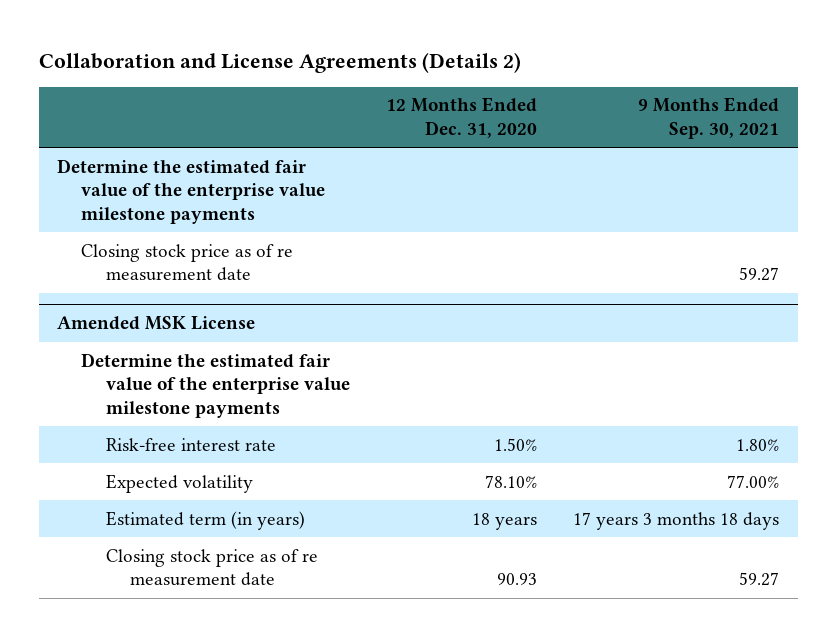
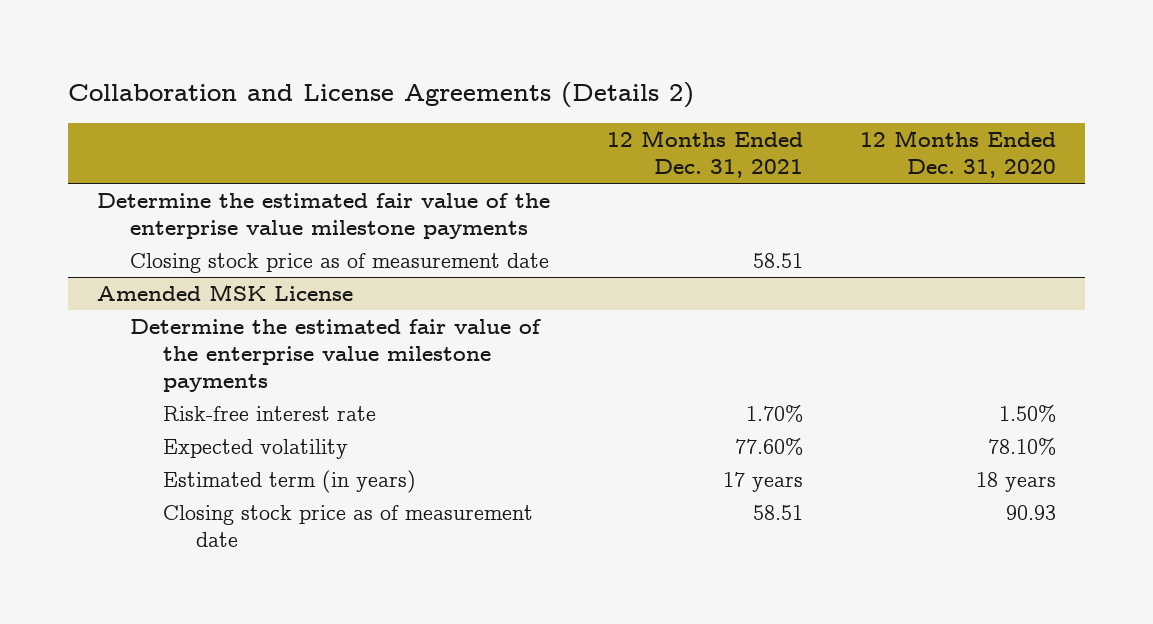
- | 12 Months Ended Dec. 31, 2020 | 9 Months Ended Sep. 30, 2021
+ | 12 Months Ended Dec. 31, 2021 | 12 Months Ended Dec. 31, 2020
- Closing stock price as of re measurement date | | 59.27
+ Closing stock price as of measurement date | 58.51 |
@ Amended MSK License
- Closing stock price as of re measurement date | 90.93 | 59.27
+ Closing stock price as of measurement date | 58.51 | 90.93

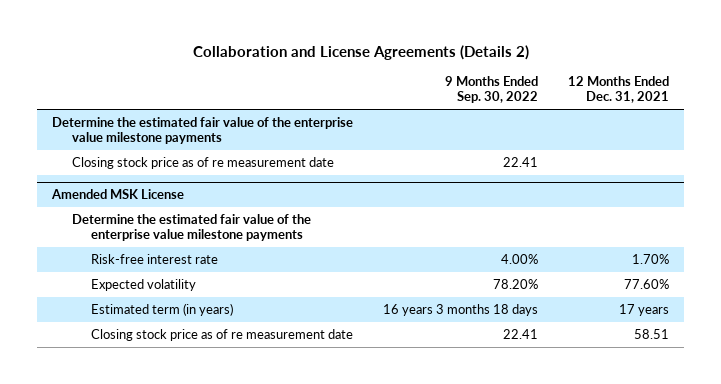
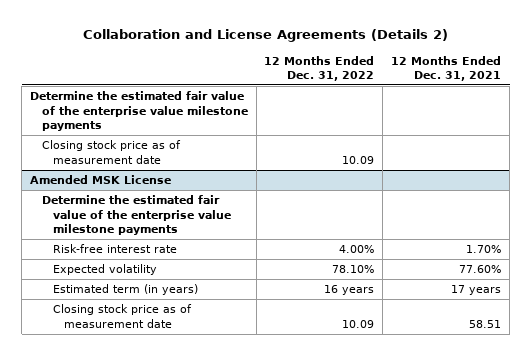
- | 9 Months Ended Sep. 30, 2022 | 12 Months Ended Dec. 31, 2021
+ | 12 Months Ended Dec. 31, 2022 | 12 Months Ended Dec. 31, 2021
- Closing stock price as of re measurement date | 22.41 |
+ Closing stock price as of measurement date | 10.09 |
@ Amended MSK License
- Closing stock price as of re measurement date | 22.41 | 58.51
+ Closing stock price as of measurement date | 10.09 | 58.51

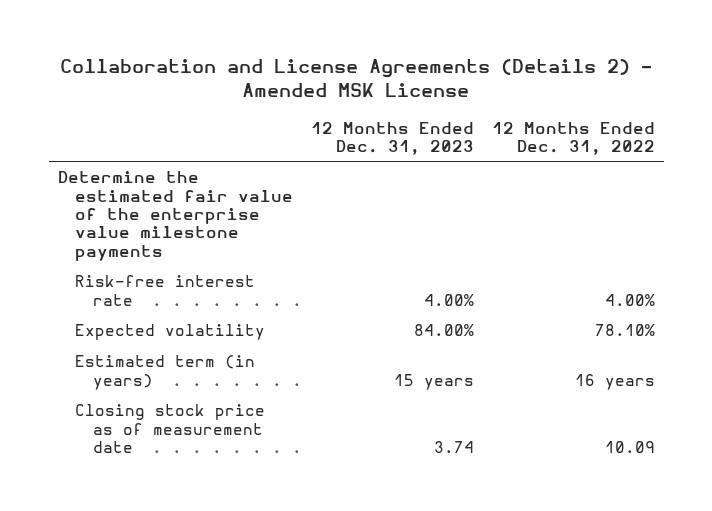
- Collaboration and License Agreements (Details 2)
+ Collaboration and License Agreements (Details 2) - Amended MSK License
- | 12 Months Ended Dec. 31, 2022 | 12 Months Ended Dec. 31, 2021
+ | 12 Months Ended Dec. 31, 2023 | 12 Months Ended Dec. 31, 2022
- Closing stock price as of measurement date | 10.09 |
- Amended MSK License
- Determine the estimated fair value of the enterprise value milestone payments

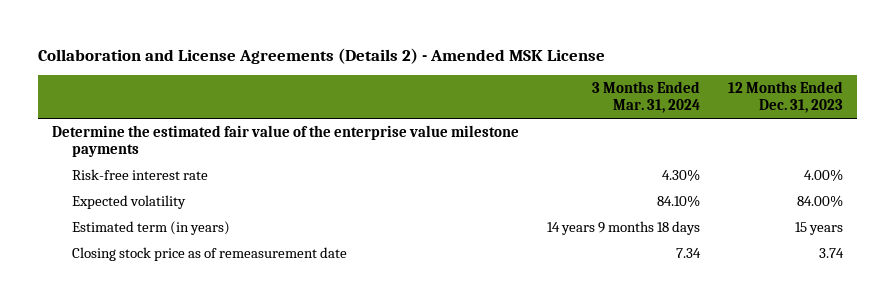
- | 12 Months Ended Dec. 31, 2023 | 12 Months Ended Dec. 31, 2022
+ | 3 Months Ended Mar. 31, 2024 | 12 Months Ended Dec. 31, 2023
- Closing stock price as of measurement date | 3.74 | 10.09
+ Closing stock price as of remeasurement date | 7.34 | 3.74

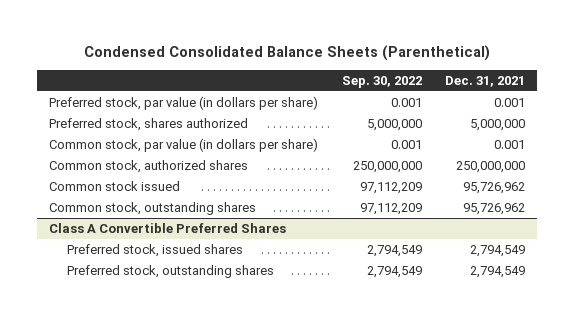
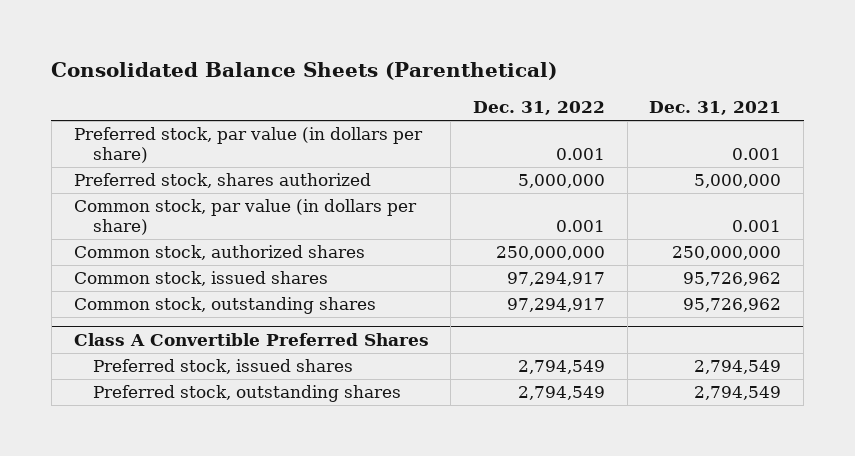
- Condensed Consolidated Balance Sheets (Parenthetical)
+ Consolidated Balance Sheets (Parenthetical)
- | Sep. 30, 2022 | Dec. 31, 2021
+ | Dec. 31, 2022 | Dec. 31, 2021
- Common stock issued | 97,112,209 | 95,726,962
+ Common stock, issued shares | 97,294,917 | 95,726,962

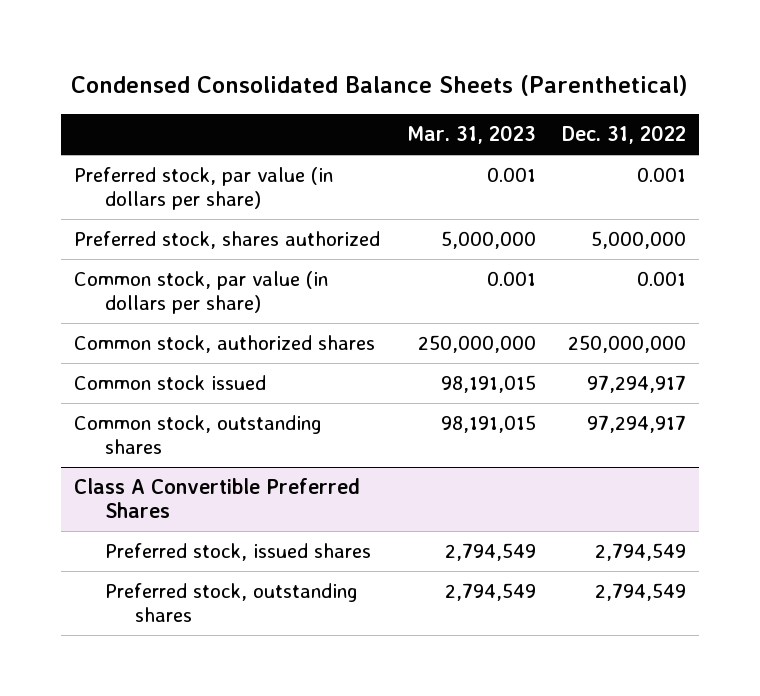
- Consolidated Balance Sheets (Parenthetical)
+ Condensed Consolidated Balance Sheets (Parenthetical)
- | Dec. 31, 2022 | Dec. 31, 2021
+ | Mar. 31, 2023 | Dec. 31, 2022
- Common stock, issued shares | 97,294,917 | 95,726,962
+ Common stock issued | 98,191,015 | 97,294,917

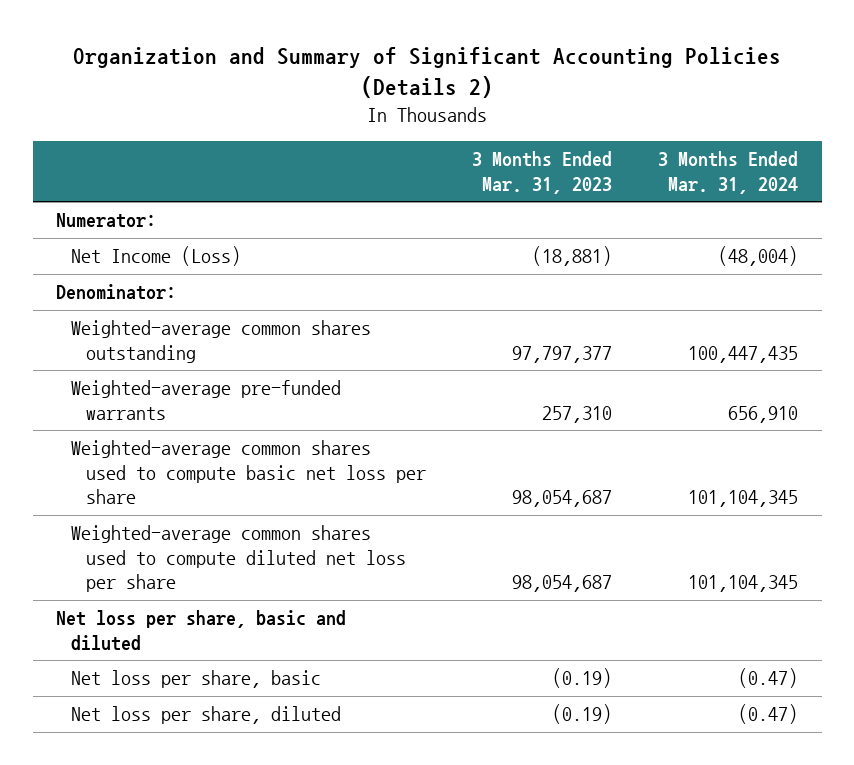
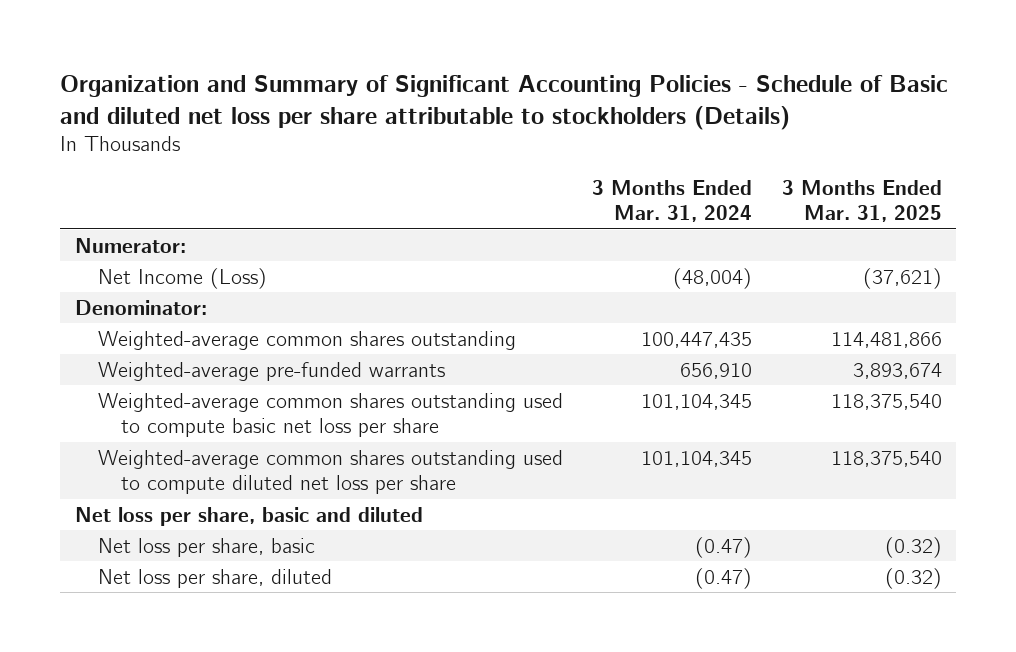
- Organization and Summary of Significant Accounting Policies (Details 2)
+ Organization and Summary of Significant Accounting Policies - Schedule of Basic and diluted net loss per share attributable to stockholders (Details)
- | 3 Months Ended Mar. 31, 2023 | 3 Months Ended Mar. 31, 2024
+ | 3 Months Ended Mar. 31, 2024 | 3 Months Ended Mar. 31, 2025
- Weighted-average common shares used to compute basic net loss per share | 98,054,687 | 101,104,345
- Weighted-average common shares used to compute diluted net loss per share | 98,054,687 | 101,104,345
+ Weighted-average common shares outstanding used to compute basic net loss per share | 101,104,345 | 118,375,540
+ Weighted-average common shares outstanding used to compute diluted net loss per share | 101,104,345 | 118,375,540

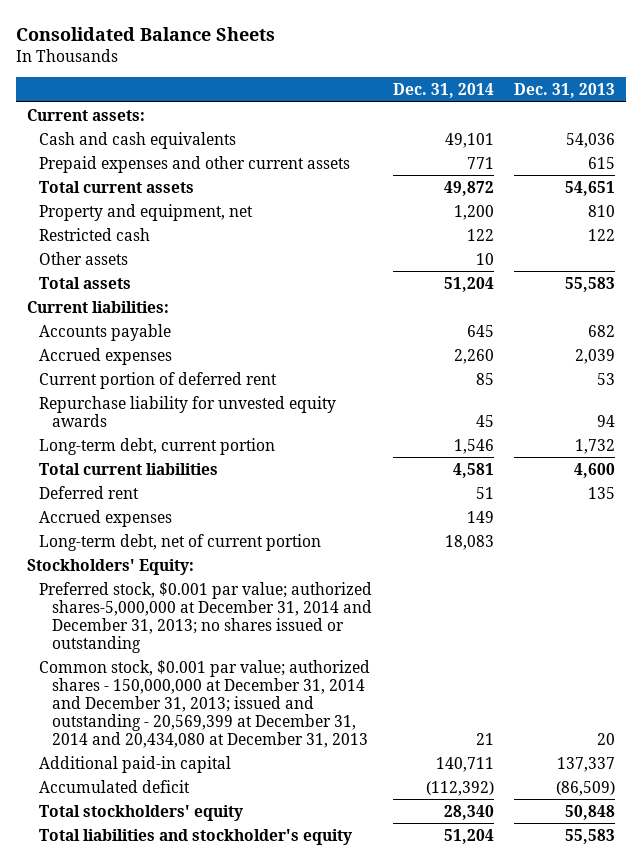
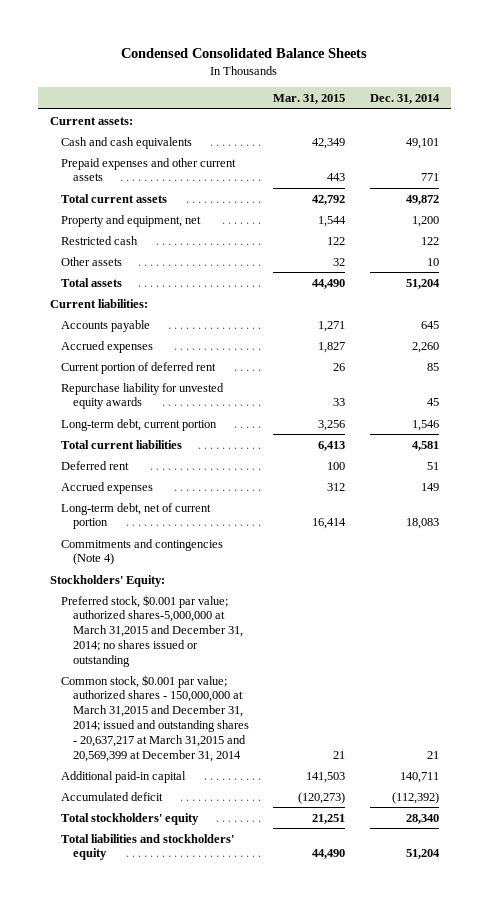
- Consolidated Balance Sheets
+ Condensed Consolidated Balance Sheets
- | Dec. 31, 2014 | Dec. 31, 2013
+ | Mar. 31, 2015 | Dec. 31, 2014
+ Commitments and contingencies (Note 4)
- Preferred stock, $0.001 par value; authorized shares-5,000,000 at December 31, 2014 and December 31, 2013; no shares issued or outstanding
- Common stock, $0.001 par value; authorized shares - 150,000,000 at December 31, 2014 and December 31, 2013; issued and outstanding - 20,569,399 at December 31, 2014 and 20,434,080 at December 31, 2013 | 21 | 20
+ Preferred stock, $0.001 par value; authorized shares-5,000,000 at March 31,2015 and December 31, 2014; no shares issued or outstanding
+ Common stock, $0.001 par value; authorized shares - 150,000,000 at March 31,2015 and December 31, 2014; issued and outstanding shares - 20,637,217 at March 31,2015 and 20,569,399 at December 31, 2014 | 21 | 21
- Total liabilities and stockholder's equity | 51,204 | 55,583
+ Total liabilities and stockholders' equity | 44,490 | 51,204

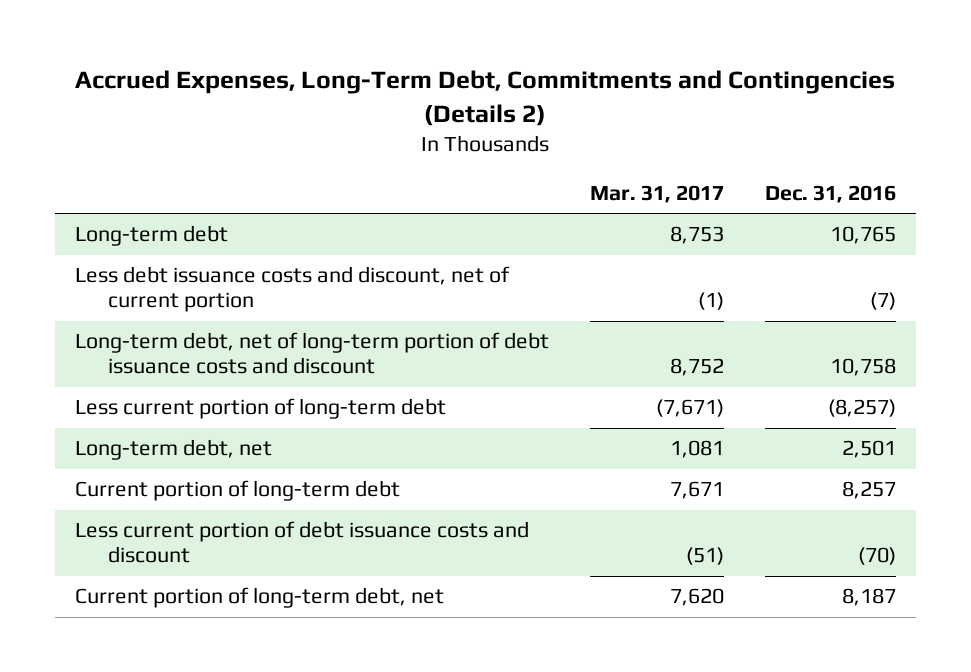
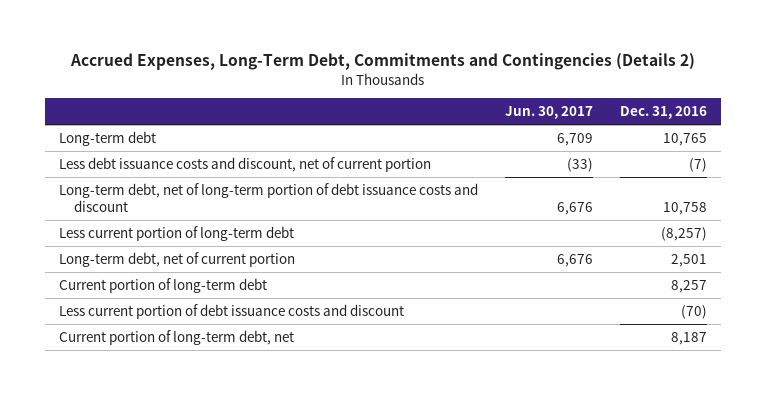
- | Mar. 31, 2017 | Dec. 31, 2016
+ | Jun. 30, 2017 | Dec. 31, 2016
- Long-term debt, net | 1,081 | 2,501
+ Long-term debt, net of current portion | 6,676 | 2,501

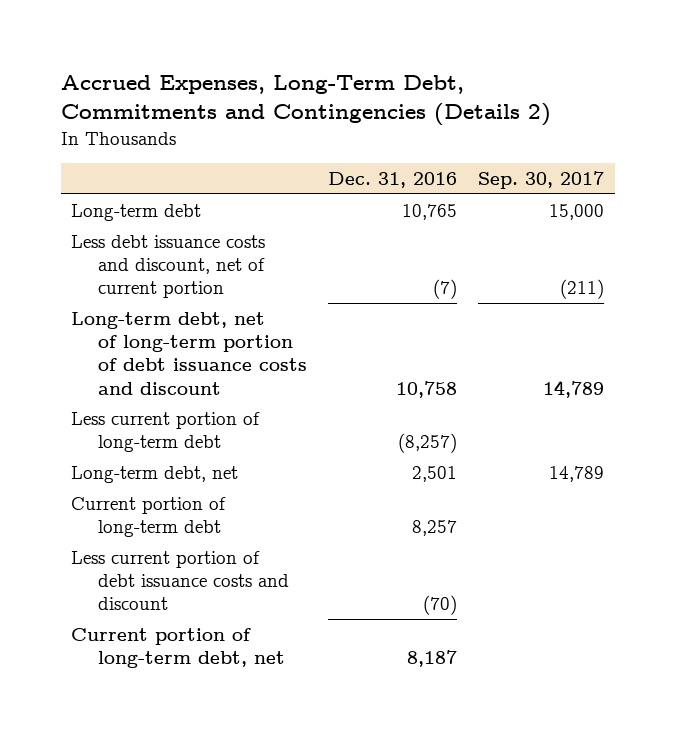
- | Jun. 30, 2017 | Dec. 31, 2016
+ | Dec. 31, 2016 | Sep. 30, 2017
- Long-term debt, net of current portion | 6,676 | 2,501
+ Long-term debt, net | 2,501 | 14,789

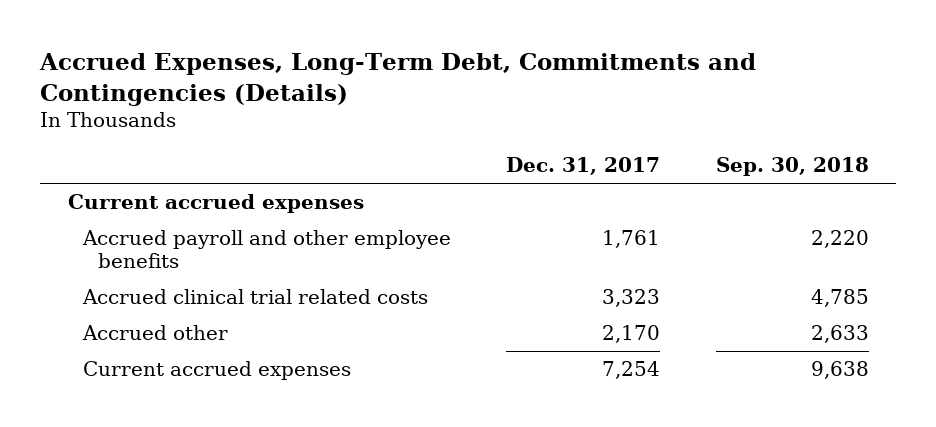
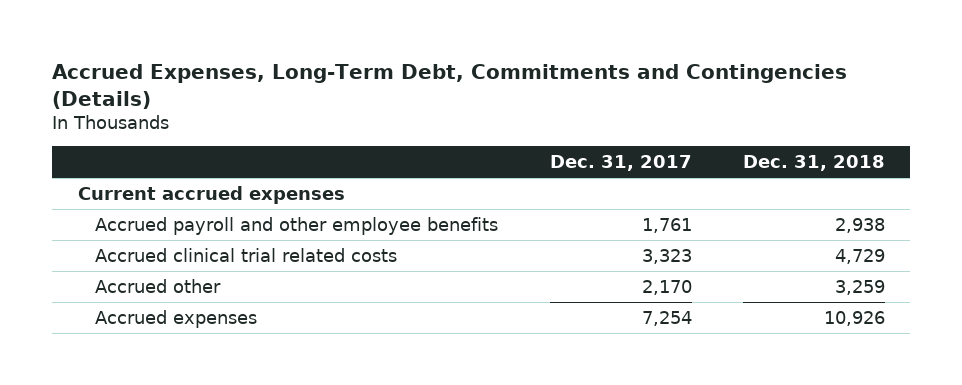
- | Dec. 31, 2017 | Sep. 30, 2018
+ | Dec. 31, 2017 | Dec. 31, 2018
- Current accrued expenses | 7,254 | 9,638
+ Accrued expenses | 7,254 | 10,926

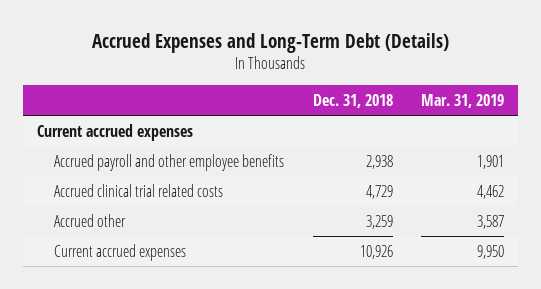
- Accrued Expenses, Long-Term Debt, Commitments and Contingencies (Details)
+ Accrued Expenses and Long-Term Debt (Details)
- | Dec. 31, 2017 | Dec. 31, 2018
+ | Dec. 31, 2018 | Mar. 31, 2019
- Accrued expenses | 7,254 | 10,926
+ Current accrued expenses | 10,926 | 9,950

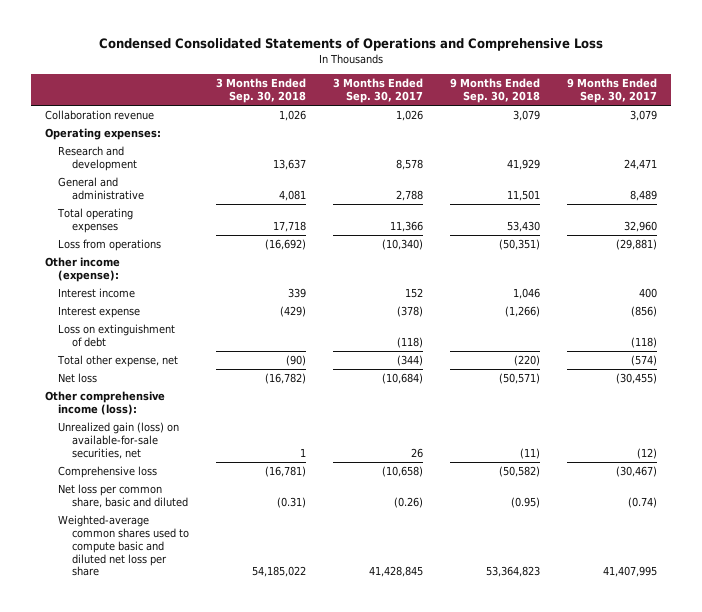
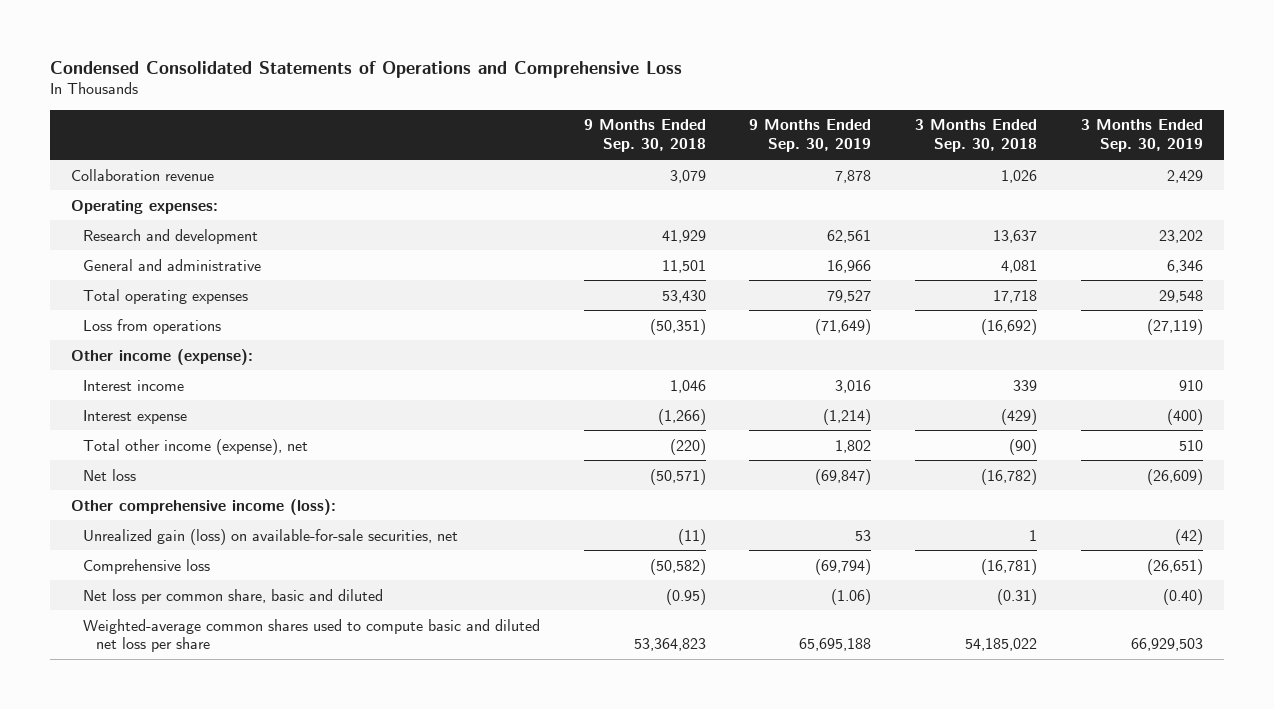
- | 3 Months Ended Sep. 30, 2018 | 3 Months Ended Sep. 30, 2017 | 9 Months Ended Sep. 30, 2018 | 9 Months Ended Sep. 30, 2017
+ | 9 Months Ended Sep. 30, 2018 | 9 Months Ended Sep. 30, 2019 | 3 Months Ended Sep. 30, 2018 | 3 Months Ended Sep. 30, 2019
- Loss on extinguishment of debt | | (118) | | (118)
- Total other expense, net | (90) | (344) | (220) | (574)
+ Total other income (expense), net | (220) | 1,802 | (90) | 510

